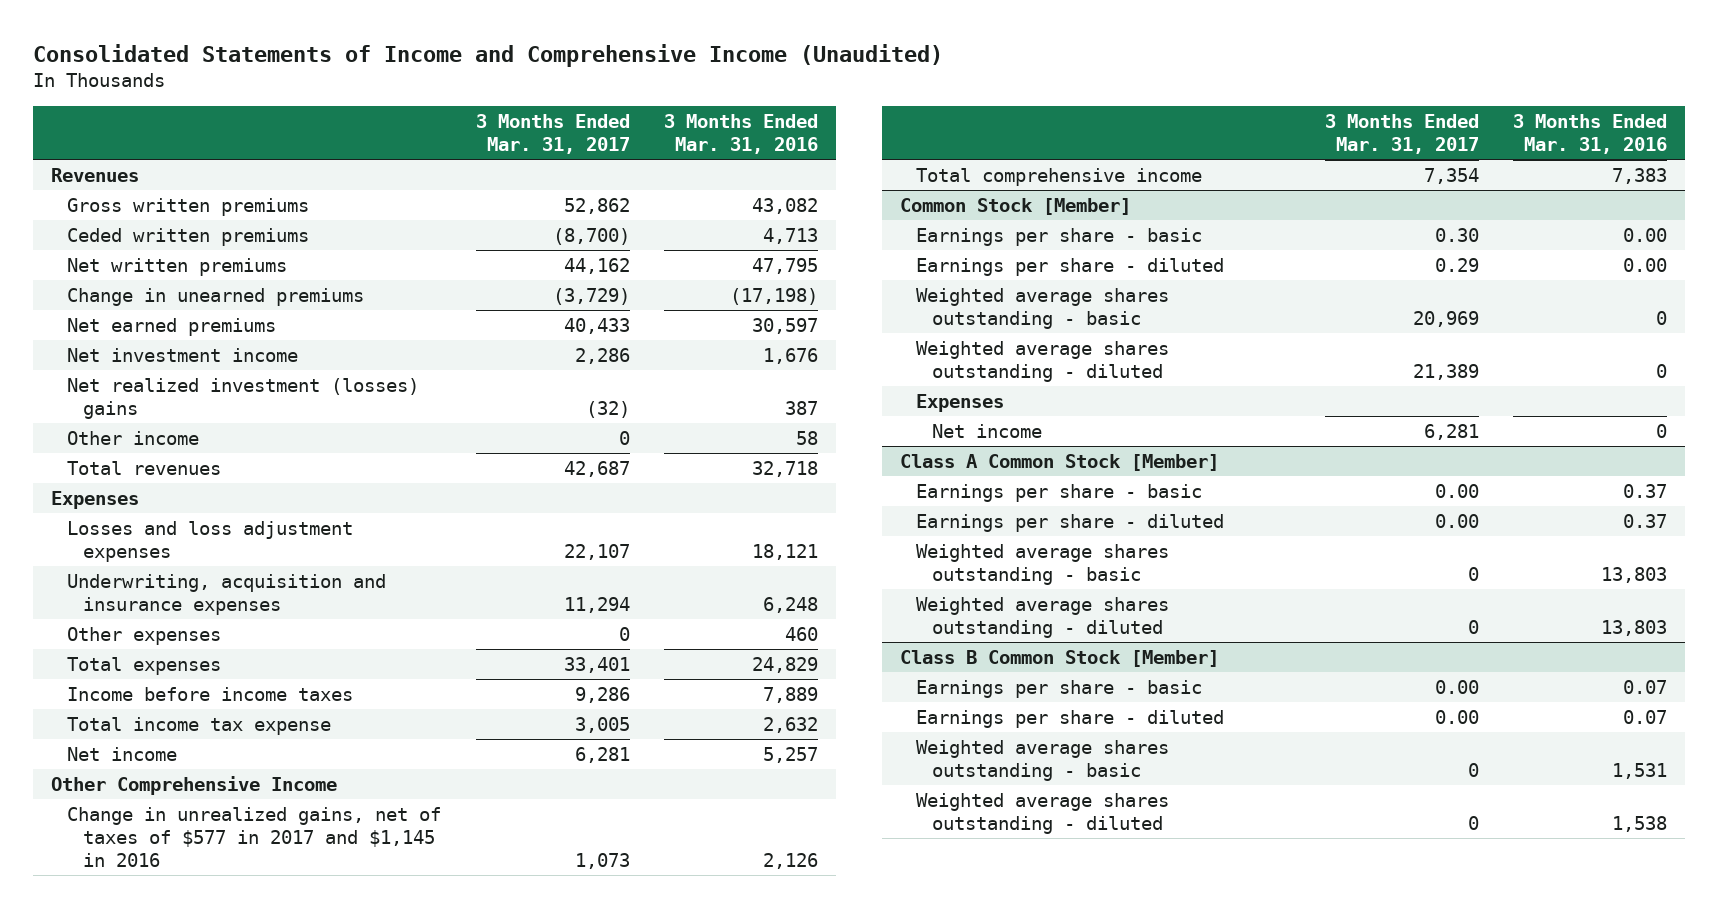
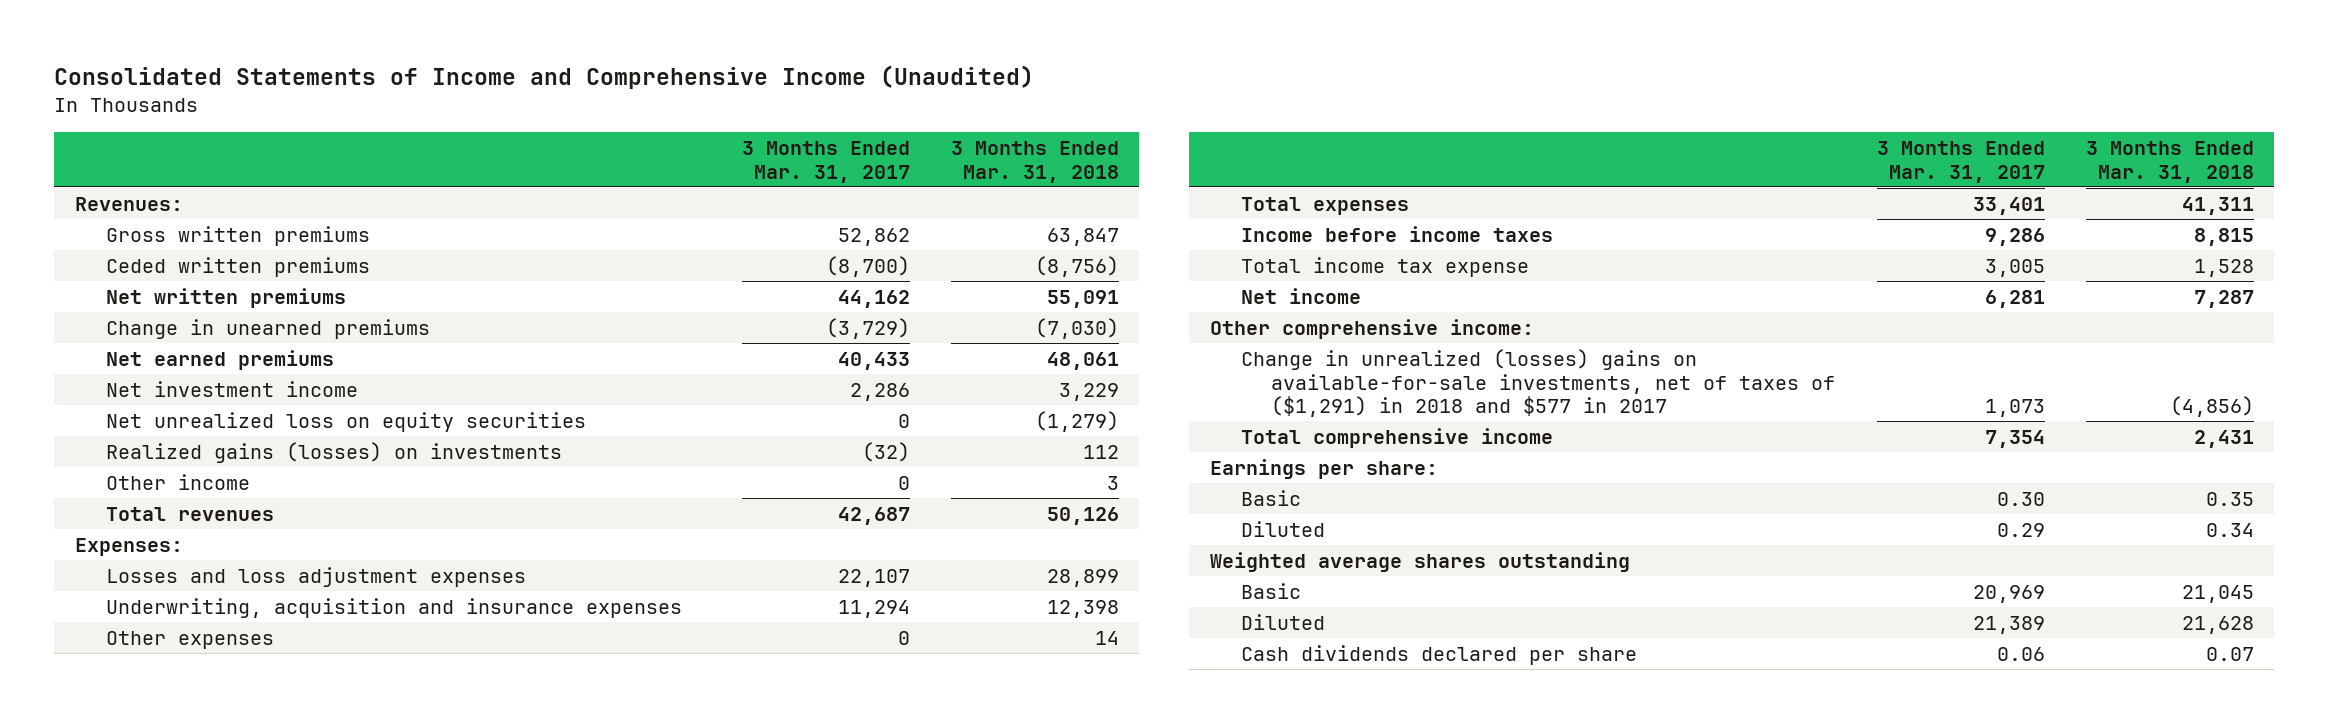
- | 3 Months Ended Mar. 31, 2017 | 3 Months Ended Mar. 31, 2016
+ | 3 Months Ended Mar. 31, 2017 | 3 Months Ended Mar. 31, 2018
- Revenues
+ Revenues:
- Net realized investment (losses) gains | (32) | 387
+ Net unrealized loss on equity securities | 0 | (1,279)
+ Realized gains (losses) on investments | (32) | 112
- Expenses
+ Expenses:
- Other Comprehensive Income
- Change in unrealized gains, net of taxes of $577 in 2017 and $1,145 in 2016 | 1,073 | 2,126
+ Other comprehensive income:
+ Change in unrealized (losses) gains on available-for-sale investments, net of taxes of ($1,291) in 2018 and $577 in 2017 | 1,073 | (4,856)
- Common Stock [Member]
- Earnings per share - basic | 0.30 | 0.00
- Earnings per share - diluted | 0.29 | 0.00
- Weighted average shares outstanding - basic | 20,969 | 0
- Weighted average shares outstanding - diluted | 21,389 | 0
- Expenses
- Net income | 6,281 | 0
- Class A Common Stock [Member]
- Earnings per share - basic | 0.00 | 0.37
- Earnings per share - diluted | 0.00 | 0.37
- Weighted average shares outstanding - basic | 0 | 13,803
- Weighted average shares outstanding - diluted | 0 | 13,803
- Class B Common Stock [Member]
- Earnings per share - basic | 0.00 | 0.07
- Earnings per share - diluted | 0.00 | 0.07
- Weighted average shares outstanding - basic | 0 | 1,531
- Weighted average shares outstanding - diluted | 0 | 1,538
+ Earnings per share:
+ Basic | 0.30 | 0.35
+ Diluted | 0.29 | 0.34
+ Weighted average shares outstanding
+ Basic | 20,969 | 21,045
+ Diluted | 21,389 | 21,628
+ Cash dividends declared per share | 0.06 | 0.07

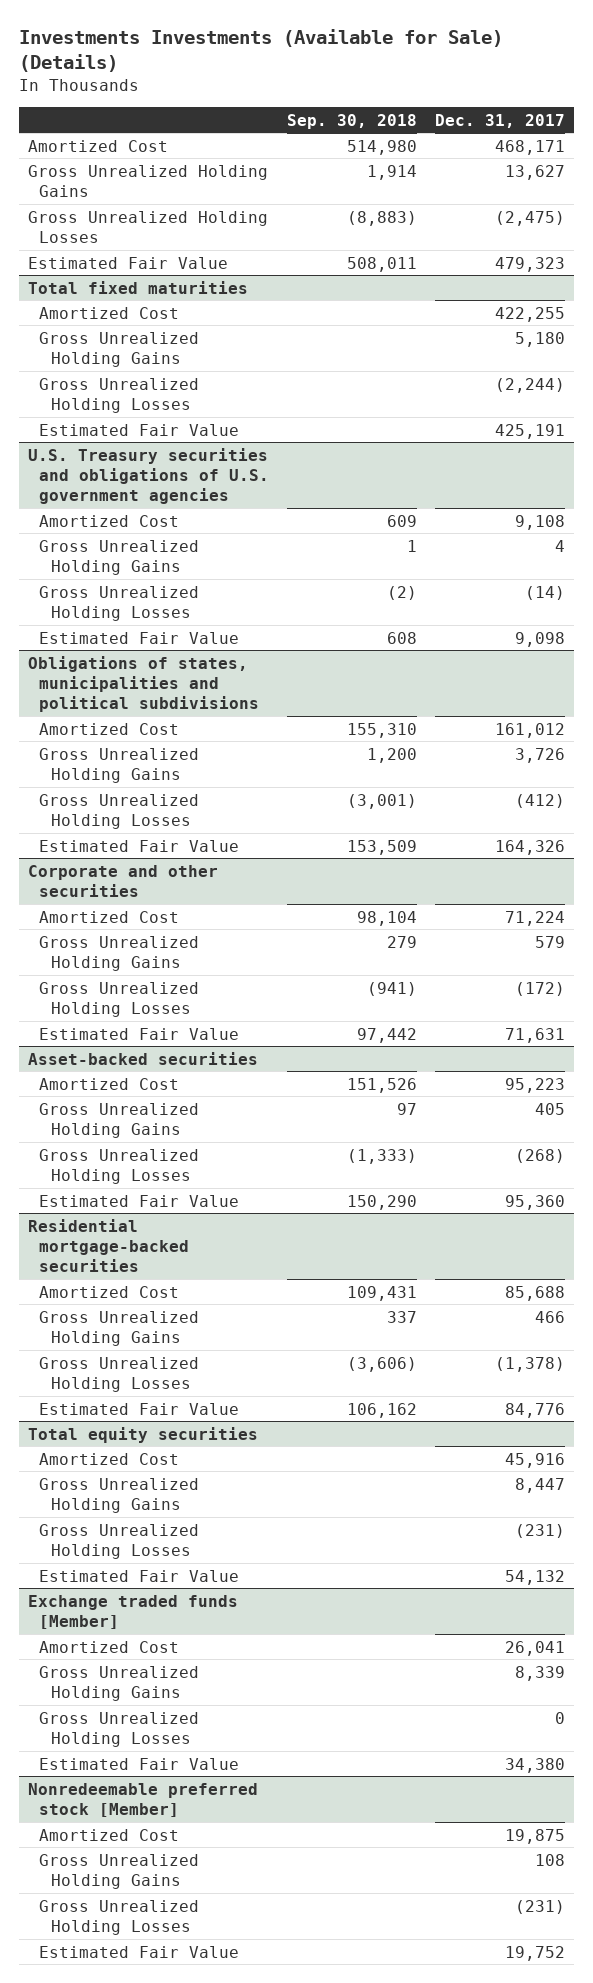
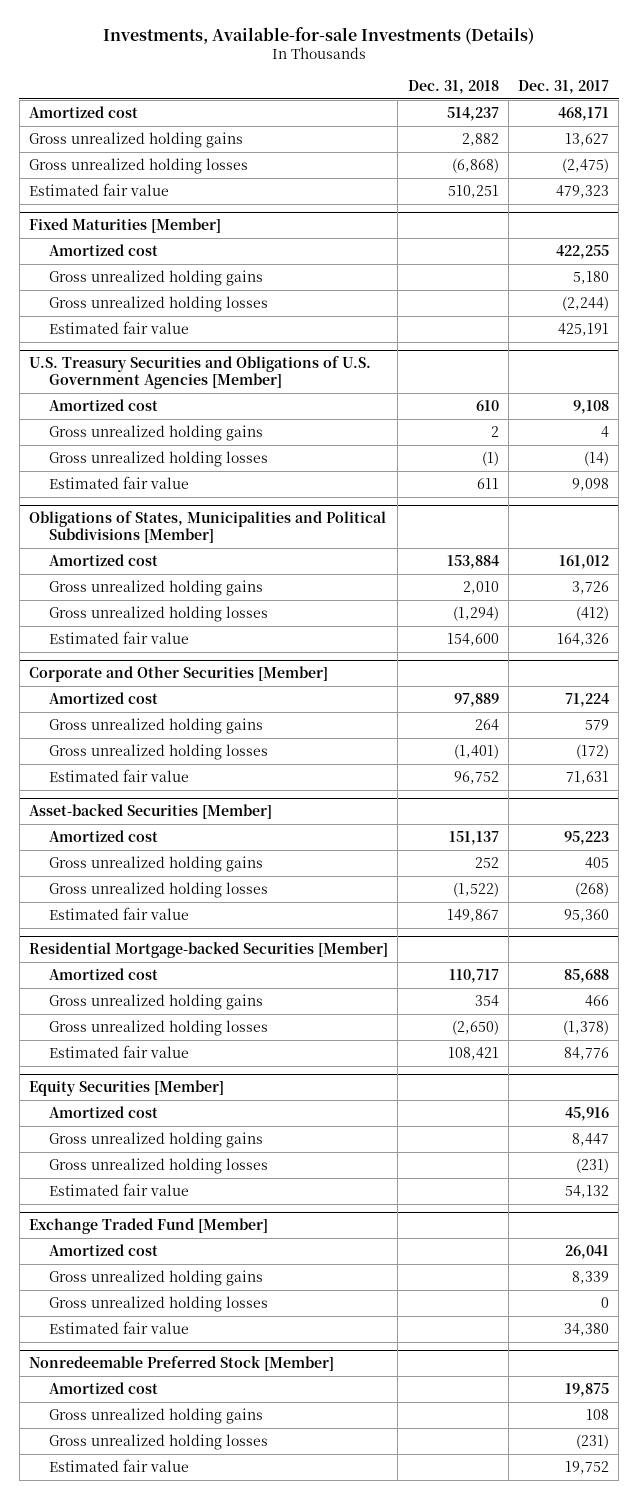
- Investments Investments (Available for Sale) (Details)
+ Investments, Available-for-sale Investments (Details)
- | Sep. 30, 2018 | Dec. 31, 2017
+ | Dec. 31, 2018 | Dec. 31, 2017
- Amortized Cost | 514,980 | 468,171
- Gross Unrealized Holding Gains | 1,914 | 13,627
- Gross Unrealized Holding Losses | (8,883) | (2,475)
- Estimated Fair Value | 508,011 | 479,323
- Total fixed maturities
- Amortized Cost | | 422,255
- Gross Unrealized Holding Gains | | 5,180
- Gross Unrealized Holding Losses | | (2,244)
- Estimated Fair Value | | 425,191
- U.S. Treasury securities and obligations of U.S. government agencies
- Amortized Cost | 609 | 9,108
- Gross Unrealized Holding Gains | 1 | 4
- Gross Unrealized Holding Losses | (2) | (14)
- Estimated Fair Value | 608 | 9,098
- Obligations of states, municipalities and political subdivisions
- Amortized Cost | 155,310 | 161,012
- Gross Unrealized Holding Gains | 1,200 | 3,726
- Gross Unrealized Holding Losses | (3,001) | (412)
- Estimated Fair Value | 153,509 | 164,326
- Corporate and other securities
- Amortized Cost | 98,104 | 71,224
- Gross Unrealized Holding Gains | 279 | 579
- Gross Unrealized Holding Losses | (941) | (172)
- Estimated Fair Value | 97,442 | 71,631
- Asset-backed securities
- Amortized Cost | 151,526 | 95,223
- Gross Unrealized Holding Gains | 97 | 405
- Gross Unrealized Holding Losses | (1,333) | (268)
- Estimated Fair Value | 150,290 | 95,360
- Residential mortgage-backed securities
- Amortized Cost | 109,431 | 85,688
- Gross Unrealized Holding Gains | 337 | 466
- Gross Unrealized Holding Losses | (3,606) | (1,378)
- Estimated Fair Value | 106,162 | 84,776
- Total equity securities
- Amortized Cost | | 45,916
- Gross Unrealized Holding Gains | | 8,447
- Gross Unrealized Holding Losses | | (231)
- Estimated Fair Value | | 54,132
- Exchange traded funds [Member]
- Amortized Cost | | 26,041
- Gross Unrealized Holding Gains | | 8,339
- Gross Unrealized Holding Losses | | 0
- Estimated Fair Value | | 34,380
- Nonredeemable preferred stock [Member]
- Amortized Cost | | 19,875
- Gross Unrealized Holding Gains | | 108
- Gross Unrealized Holding Losses | | (231)
- Estimated Fair Value | | 19,752
+ Amortized cost | 514,237 | 468,171
+ Gross unrealized holding gains | 2,882 | 13,627
+ Gross unrealized holding losses | (6,868) | (2,475)
+ Estimated fair value | 510,251 | 479,323
+ Fixed Maturities [Member]
+ Amortized cost | | 422,255
+ Gross unrealized holding gains | | 5,180
+ Gross unrealized holding losses | | (2,244)
+ Estimated fair value | | 425,191
+ U.S. Treasury Securities and Obligations of U.S. Government Agencies [Member]
+ Amortized cost | 610 | 9,108
+ Gross unrealized holding gains | 2 | 4
+ Gross unrealized holding losses | (1) | (14)
+ Estimated fair value | 611 | 9,098
+ Obligations of States, Municipalities and Political Subdivisions [Member]
+ Amortized cost | 153,884 | 161,012
+ Gross unrealized holding gains | 2,010 | 3,726
+ Gross unrealized holding losses | (1,294) | (412)
+ Estimated fair value | 154,600 | 164,326
+ Corporate and Other Securities [Member]
+ Amortized cost | 97,889 | 71,224
+ Gross unrealized holding gains | 264 | 579
+ Gross unrealized holding losses | (1,401) | (172)
+ Estimated fair value | 96,752 | 71,631
+ Asset-backed Securities [Member]
+ Amortized cost | 151,137 | 95,223
+ Gross unrealized holding gains | 252 | 405
+ Gross unrealized holding losses | (1,522) | (268)
+ Estimated fair value | 149,867 | 95,360
+ Residential Mortgage-backed Securities [Member]
+ Amortized cost | 110,717 | 85,688
+ Gross unrealized holding gains | 354 | 466
+ Gross unrealized holding losses | (2,650) | (1,378)
+ Estimated fair value | 108,421 | 84,776
+ Equity Securities [Member]
+ Amortized cost | | 45,916
+ Gross unrealized holding gains | | 8,447
+ Gross unrealized holding losses | | (231)
+ Estimated fair value | | 54,132
+ Exchange Traded Fund [Member]
+ Amortized cost | | 26,041
+ Gross unrealized holding gains | | 8,339
+ Gross unrealized holding losses | | 0
+ Estimated fair value | | 34,380
+ Nonredeemable Preferred Stock [Member]
+ Amortized cost | | 19,875
+ Gross unrealized holding gains | | 108
+ Gross unrealized holding losses | | (231)
+ Estimated fair value | | 19,752

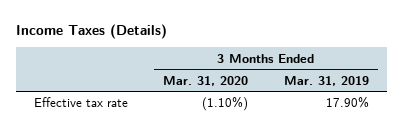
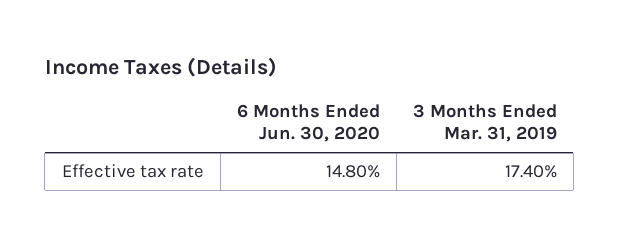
- | 3 Months Ended Mar. 31, 2020 | 3 Months Ended Mar. 31, 2019
+ | 6 Months Ended Jun. 30, 2020 | 3 Months Ended Mar. 31, 2019
- Effective tax rate | (1.10%) | 17.90%
+ Effective tax rate | 14.80% | 17.40%

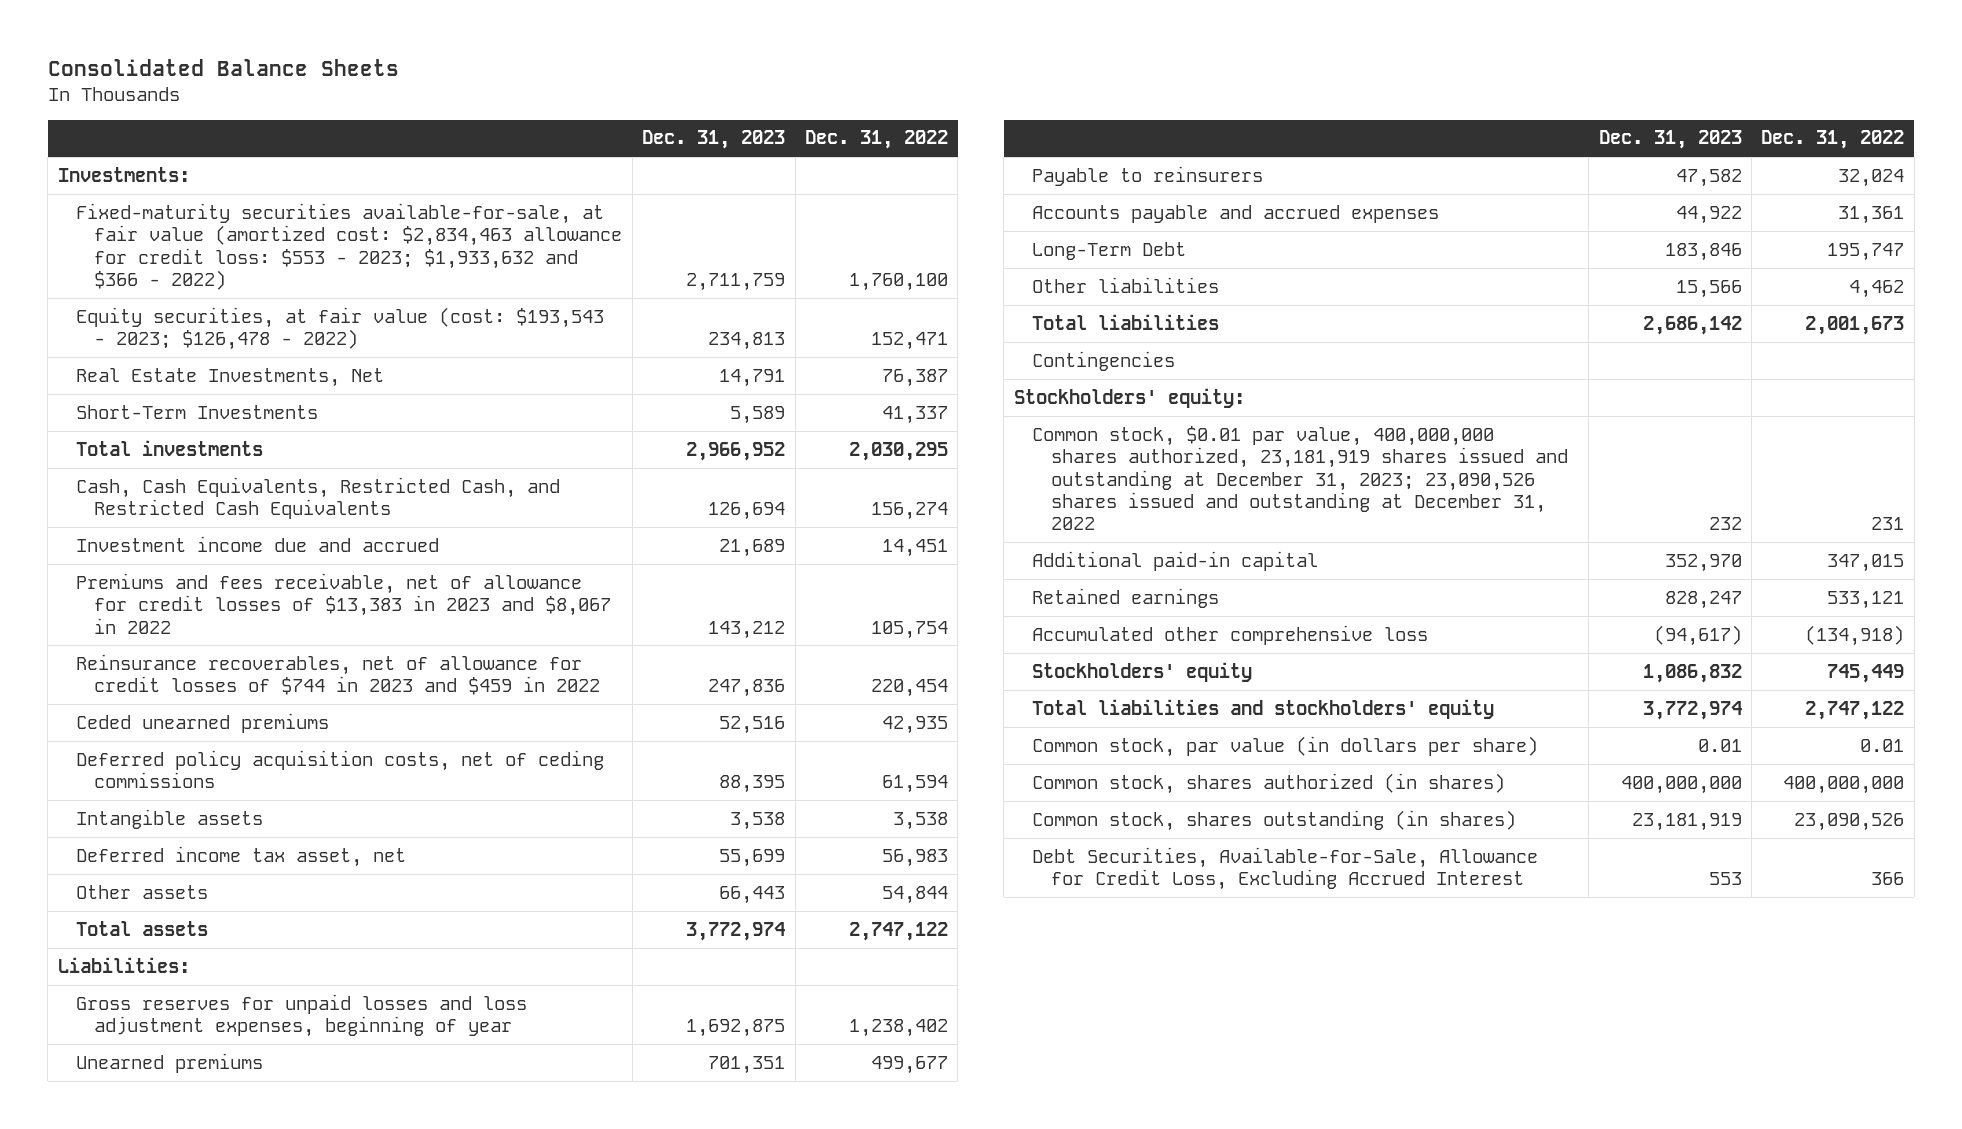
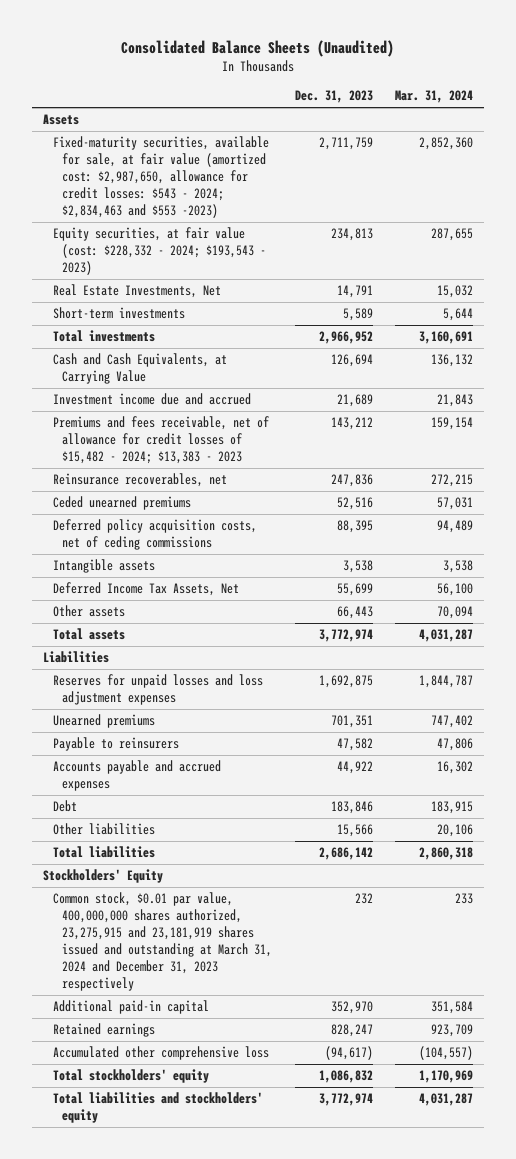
- Consolidated Balance Sheets
+ Consolidated Balance Sheets (Unaudited)
- | Dec. 31, 2023 | Dec. 31, 2022
+ | Dec. 31, 2023 | Mar. 31, 2024
- Investments:
- Fixed-maturity securities available-for-sale, at fair value (amortized cost: $2,834,463 allowance for credit loss: $553 - 2023; $1,933,632 and $366 - 2022) | 2,711,759 | 1,760,100
- Equity securities, at fair value (cost: $193,543 - 2023; $126,478 - 2022) | 234,813 | 152,471
+ Assets
+ Fixed-maturity securities, available for sale, at fair value (amortized cost: $2,987,650, allowance for credit losses: $543 - 2024; $2,834,463 and $553 -2023) | 2,711,759 | 2,852,360
+ Equity securities, at fair value (cost: $228,332 - 2024; $193,543 - 2023) | 234,813 | 287,655
- Short-Term Investments | 5,589 | 41,337
+ Short-term investments | 5,589 | 5,644
- Cash, Cash Equivalents, Restricted Cash, and Restricted Cash Equivalents | 126,694 | 156,274
+ Cash and Cash Equivalents, at Carrying Value | 126,694 | 136,132
- Premiums and fees receivable, net of allowance for credit losses of $13,383 in 2023 and $8,067 in 2022 | 143,212 | 105,754
- Reinsurance recoverables, net of allowance for credit losses of $744 in 2023 and $459 in 2022 | 247,836 | 220,454
+ Premiums and fees receivable, net of allowance for credit losses of $15,482 - 2024; $13,383 - 2023 | 143,212 | 159,154
+ Reinsurance recoverables, net | 247,836 | 272,215
- Deferred income tax asset, net | 55,699 | 56,983
+ Deferred Income Tax Assets, Net | 55,699 | 56,100
- Liabilities:
- Gross reserves for unpaid losses and loss adjustment expenses, beginning of year | 1,692,875 | 1,238,402
+ Liabilities
+ Reserves for unpaid losses and loss adjustment expenses | 1,692,875 | 1,844,787
- Long-Term Debt | 183,846 | 195,747
+ Debt | 183,846 | 183,915
- Contingencies
- Stockholders' equity:
- Common stock, $0.01 par value, 400,000,000 shares authorized, 23,181,919 shares issued and outstanding at December 31, 2023; 23,090,526 shares issued and outstanding at December 31, 2022 | 232 | 231
+ Stockholders' Equity
+ Common stock, $0.01 par value, 400,000,000 shares authorized, 23,275,915 and 23,181,919 shares issued and outstanding at March 31, 2024 and December 31, 2023 respectively | 232 | 233
- Stockholders' equity | 1,086,832 | 745,449
+ Total stockholders' equity | 1,086,832 | 1,170,969
- Common stock, par value (in dollars per share) | 0.01 | 0.01
- Common stock, shares authorized (in shares) | 400,000,000 | 400,000,000
- Common stock, shares outstanding (in shares) | 23,181,919 | 23,090,526
- Debt Securities, Available-for-Sale, Allowance for Credit Loss, Excluding Accrued Interest | 553 | 366

